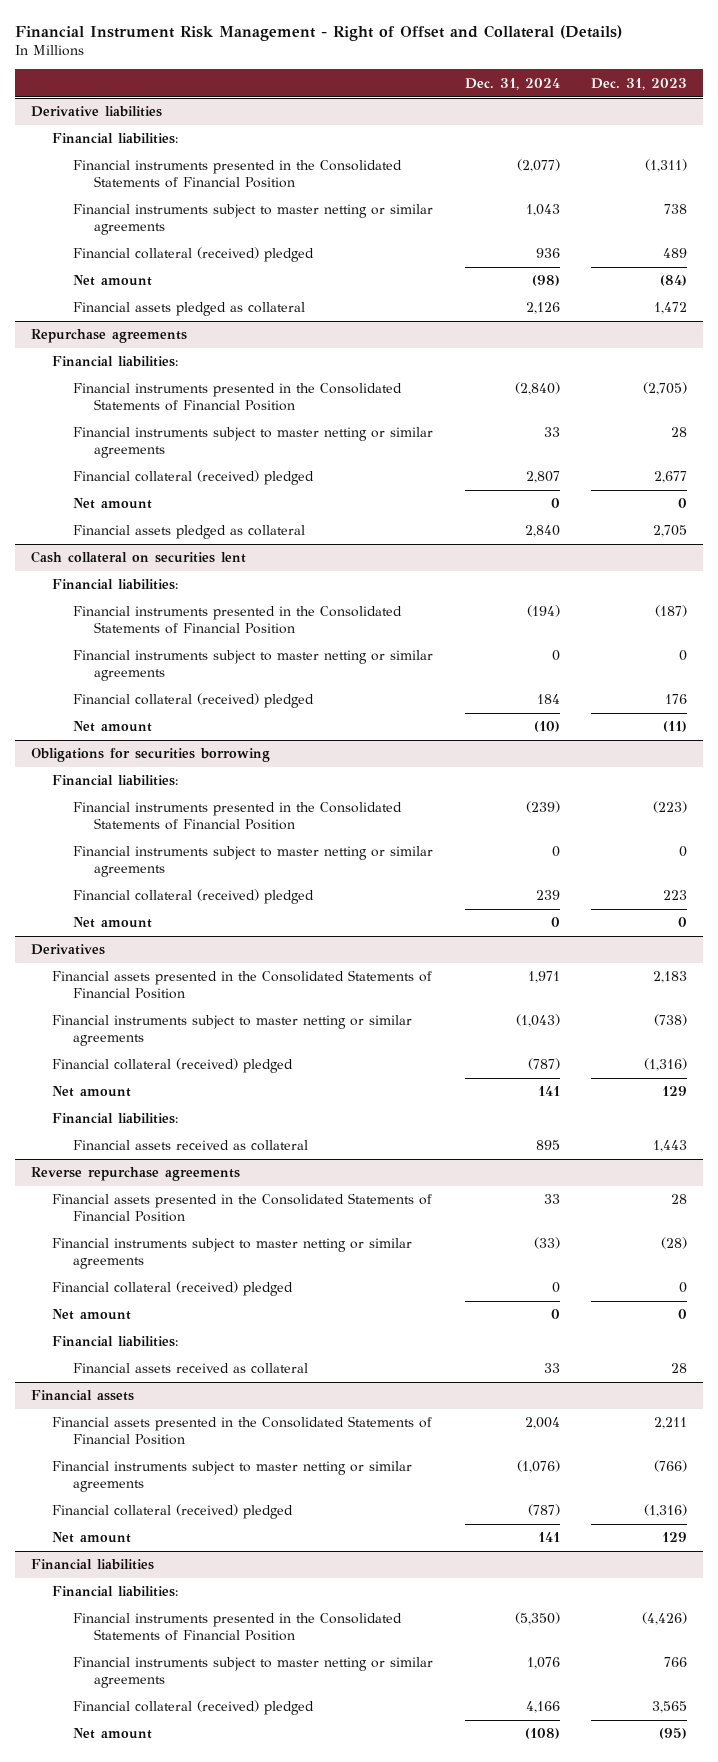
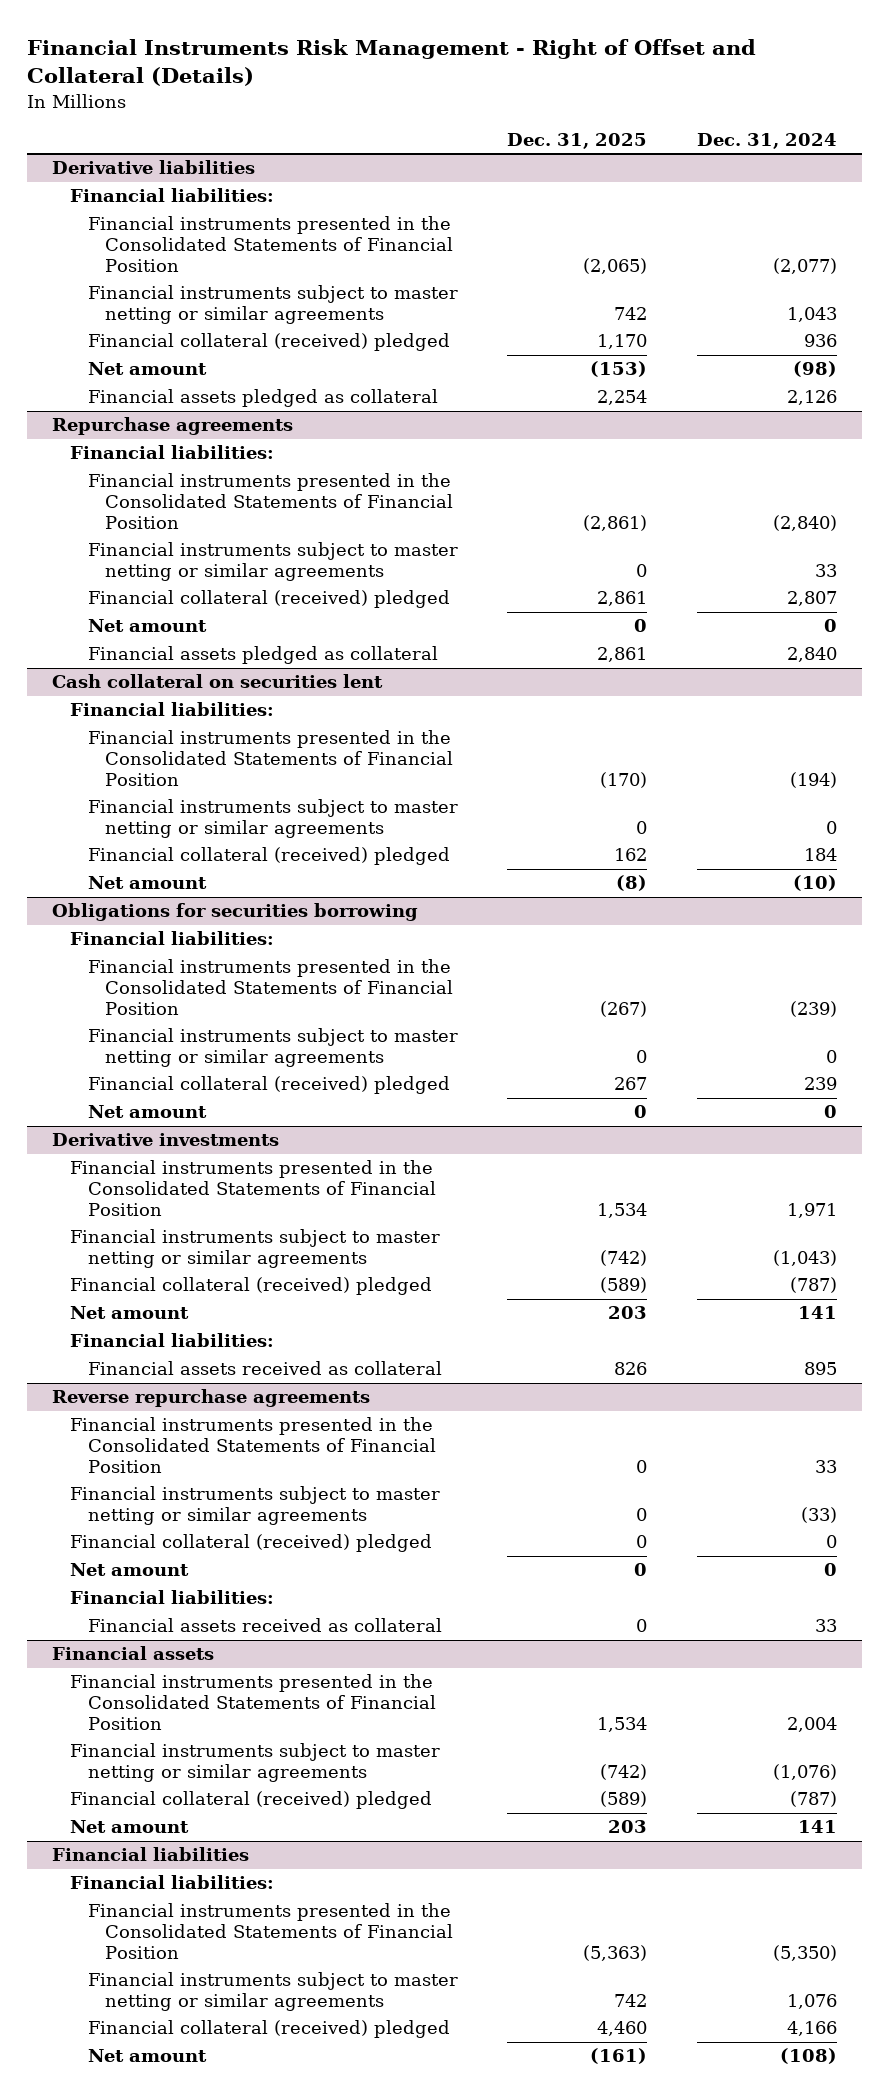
- Financial Instrument Risk Management - Right of Offset and Collateral (Details)
+ Financial Instruments Risk Management - Right of Offset and Collateral (Details)
- | Dec. 31, 2024 | Dec. 31, 2023
+ | Dec. 31, 2025 | Dec. 31, 2024
- Derivatives
- Financial assets presented in the Consolidated Statements of Financial Position | 1,971 | 2,183
+ Derivative investments
+ Financial instruments presented in the Consolidated Statements of Financial Position | 1,534 | 1,971
@ Reverse repurchase agreements
- Financial assets presented in the Consolidated Statements of Financial Position | 33 | 28
+ Financial instruments presented in the Consolidated Statements of Financial Position | 0 | 33
@ Financial assets
- Financial assets presented in the Consolidated Statements of Financial Position | 2,004 | 2,211
+ Financial instruments presented in the Consolidated Statements of Financial Position | 1,534 | 2,004

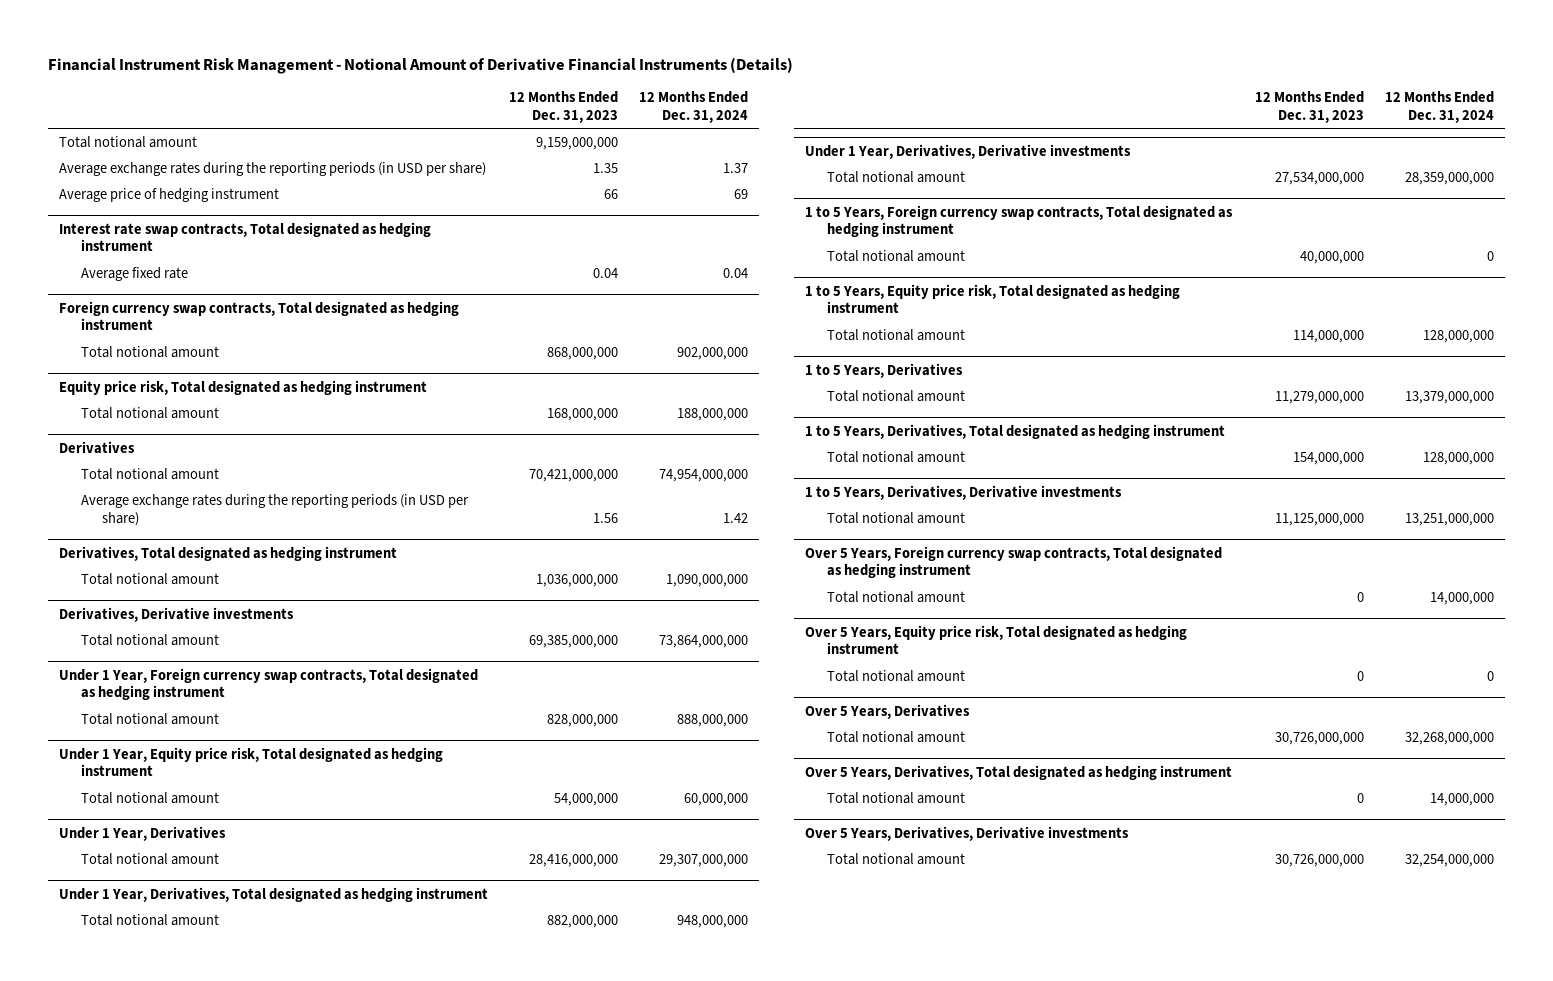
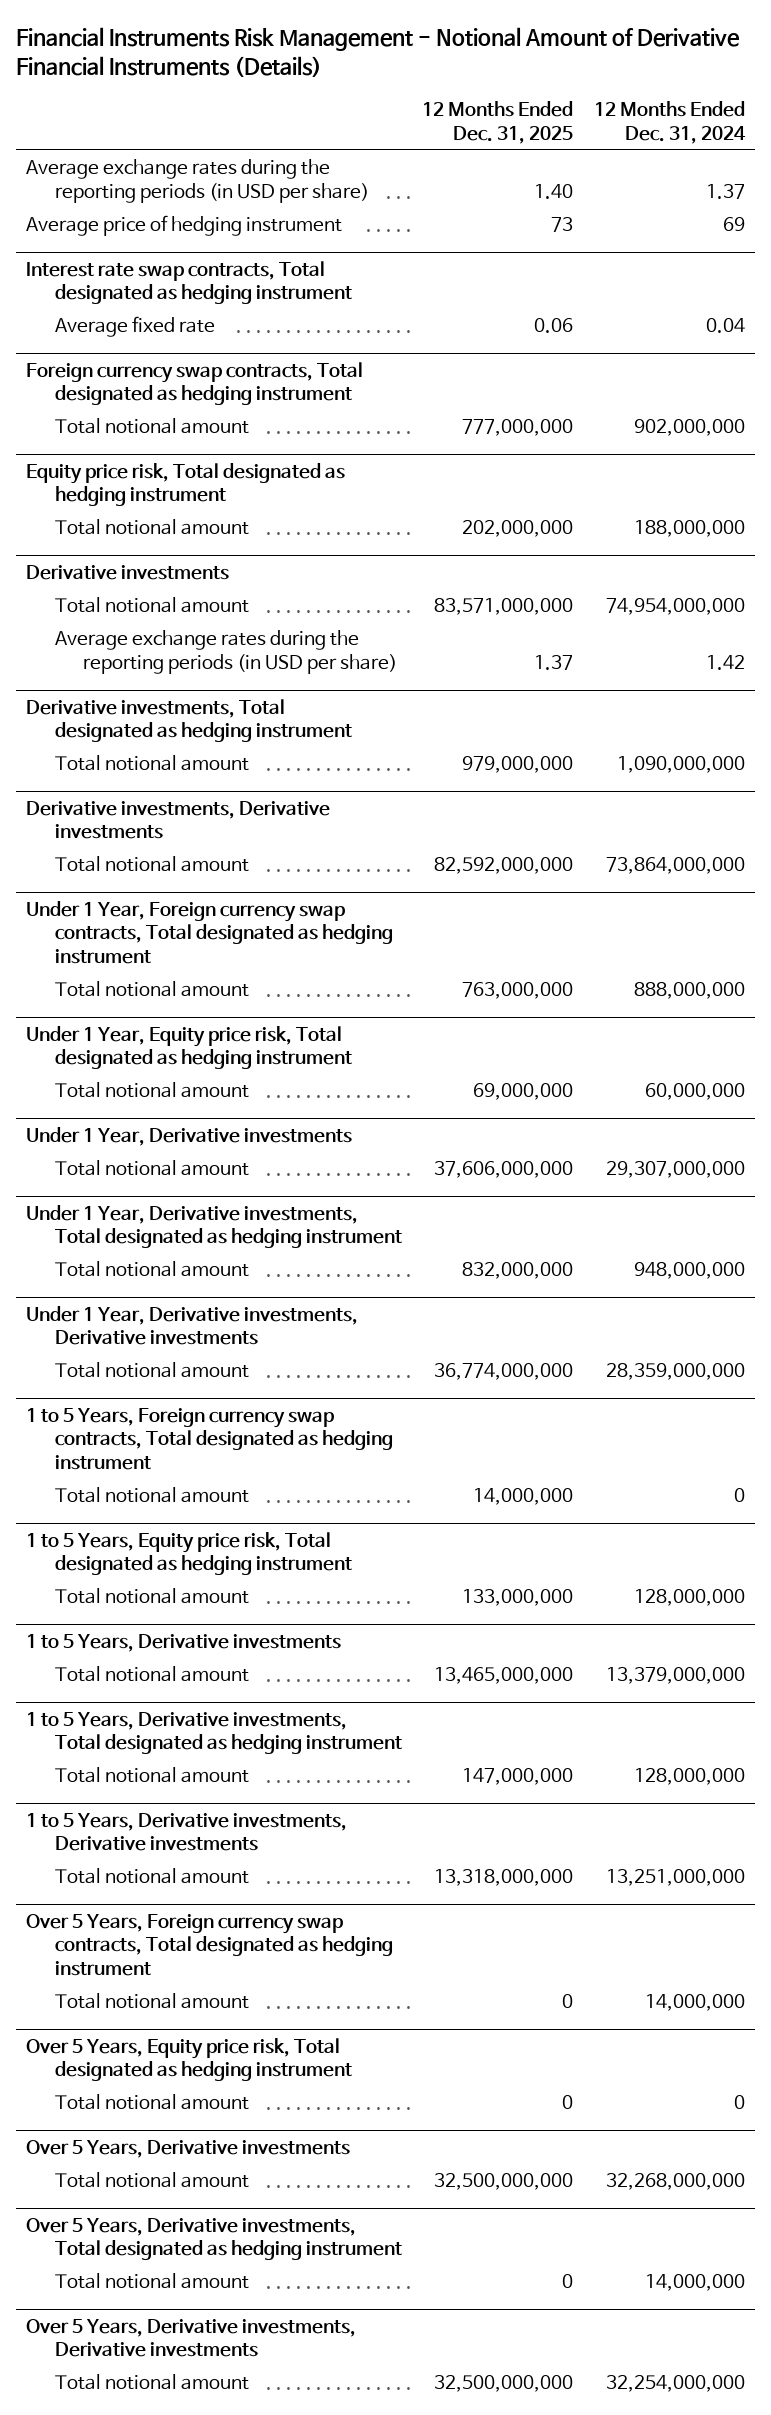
- Financial Instrument Risk Management - Notional Amount of Derivative Financial Instruments (Details)
+ Financial Instruments Risk Management - Notional Amount of Derivative Financial Instruments (Details)
- | 12 Months Ended Dec. 31, 2023 | 12 Months Ended Dec. 31, 2024
+ | 12 Months Ended Dec. 31, 2025 | 12 Months Ended Dec. 31, 2024
- Total notional amount | 9,159,000,000 |
- Derivatives
+ Derivative investments
- Derivatives, Total designated as hedging instrument
+ Derivative investments, Total designated as hedging instrument
- Derivatives, Derivative investments
+ Derivative investments, Derivative investments
- Under 1 Year, Derivatives
+ Under 1 Year, Derivative investments
- Under 1 Year, Derivatives, Total designated as hedging instrument
+ Under 1 Year, Derivative investments, Total designated as hedging instrument
- Under 1 Year, Derivatives, Derivative investments
+ Under 1 Year, Derivative investments, Derivative investments
- 1 to 5 Years, Derivatives
+ 1 to 5 Years, Derivative investments
- 1 to 5 Years, Derivatives, Total designated as hedging instrument
+ 1 to 5 Years, Derivative investments, Total designated as hedging instrument
- 1 to 5 Years, Derivatives, Derivative investments
+ 1 to 5 Years, Derivative investments, Derivative investments
- Over 5 Years, Derivatives
+ Over 5 Years, Derivative investments
- Over 5 Years, Derivatives, Total designated as hedging instrument
+ Over 5 Years, Derivative investments, Total designated as hedging instrument
- Over 5 Years, Derivatives, Derivative investments
+ Over 5 Years, Derivative investments, Derivative investments

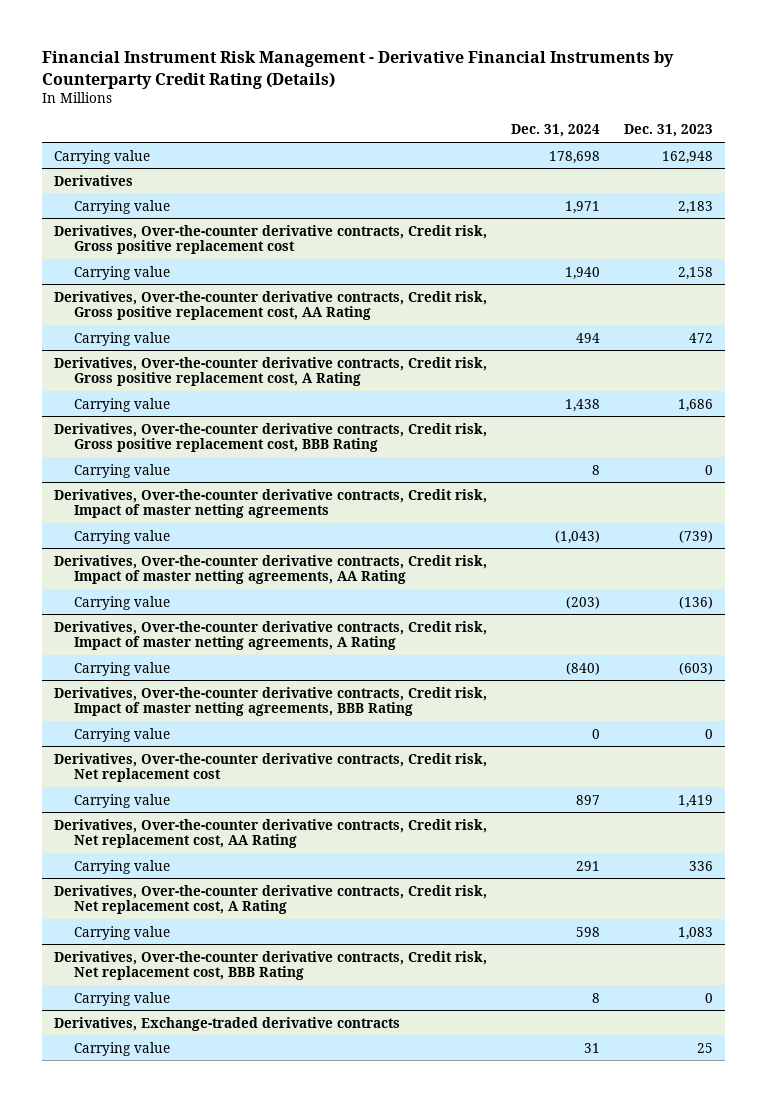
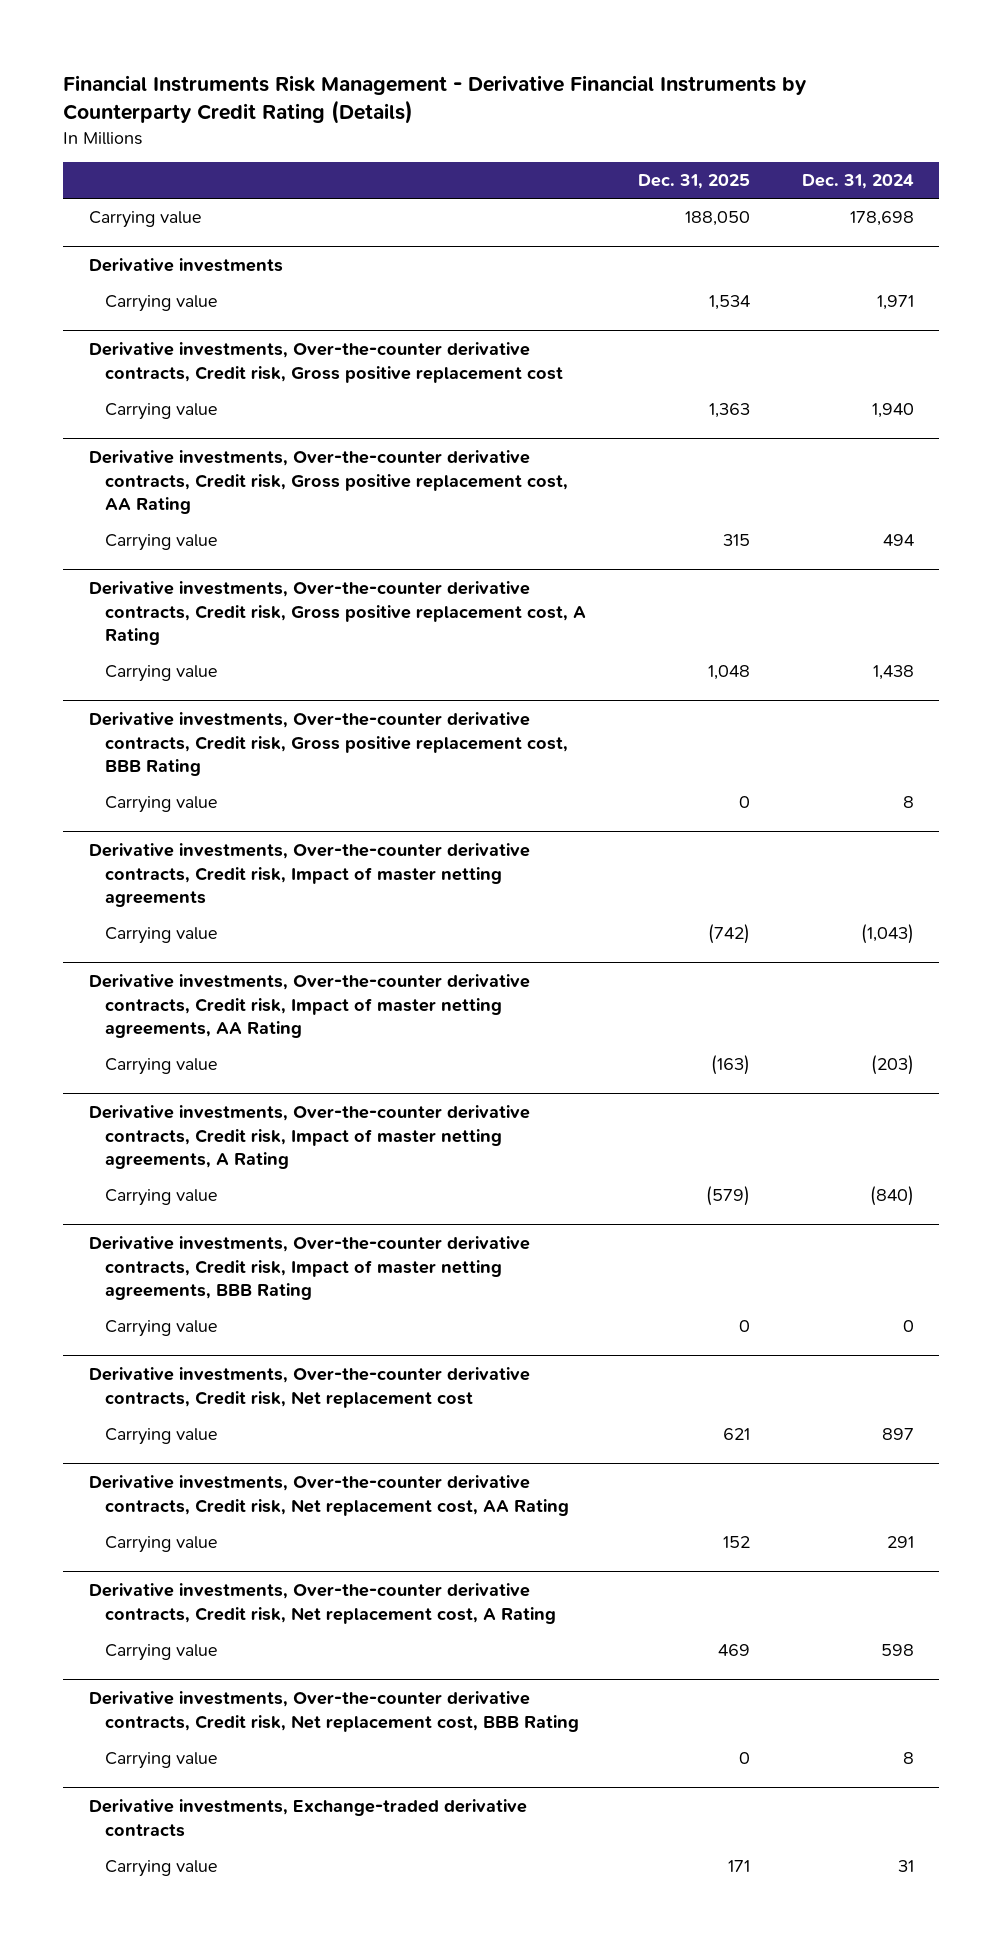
- Financial Instrument Risk Management - Derivative Financial Instruments by Counterparty Credit Rating (Details)
+ Financial Instruments Risk Management - Derivative Financial Instruments by Counterparty Credit Rating (Details)
- | Dec. 31, 2024 | Dec. 31, 2023
+ | Dec. 31, 2025 | Dec. 31, 2024
- Derivatives
+ Derivative investments
- Derivatives, Over-the-counter derivative contracts, Credit risk, Gross positive replacement cost
+ Derivative investments, Over-the-counter derivative contracts, Credit risk, Gross positive replacement cost
- Derivatives, Over-the-counter derivative contracts, Credit risk, Gross positive replacement cost, AA Rating
+ Derivative investments, Over-the-counter derivative contracts, Credit risk, Gross positive replacement cost, AA Rating
- Derivatives, Over-the-counter derivative contracts, Credit risk, Gross positive replacement cost, A Rating
+ Derivative investments, Over-the-counter derivative contracts, Credit risk, Gross positive replacement cost, A Rating
- Derivatives, Over-the-counter derivative contracts, Credit risk, Gross positive replacement cost, BBB Rating
+ Derivative investments, Over-the-counter derivative contracts, Credit risk, Gross positive replacement cost, BBB Rating
- Derivatives, Over-the-counter derivative contracts, Credit risk, Impact of master netting agreements
+ Derivative investments, Over-the-counter derivative contracts, Credit risk, Impact of master netting agreements
- Derivatives, Over-the-counter derivative contracts, Credit risk, Impact of master netting agreements, AA Rating
+ Derivative investments, Over-the-counter derivative contracts, Credit risk, Impact of master netting agreements, AA Rating
- Derivatives, Over-the-counter derivative contracts, Credit risk, Impact of master netting agreements, A Rating
+ Derivative investments, Over-the-counter derivative contracts, Credit risk, Impact of master netting agreements, A Rating
- Derivatives, Over-the-counter derivative contracts, Credit risk, Impact of master netting agreements, BBB Rating
+ Derivative investments, Over-the-counter derivative contracts, Credit risk, Impact of master netting agreements, BBB Rating
- Derivatives, Over-the-counter derivative contracts, Credit risk, Net replacement cost
+ Derivative investments, Over-the-counter derivative contracts, Credit risk, Net replacement cost
- Derivatives, Over-the-counter derivative contracts, Credit risk, Net replacement cost, AA Rating
+ Derivative investments, Over-the-counter derivative contracts, Credit risk, Net replacement cost, AA Rating
- Derivatives, Over-the-counter derivative contracts, Credit risk, Net replacement cost, A Rating
+ Derivative investments, Over-the-counter derivative contracts, Credit risk, Net replacement cost, A Rating
- Derivatives, Over-the-counter derivative contracts, Credit risk, Net replacement cost, BBB Rating
+ Derivative investments, Over-the-counter derivative contracts, Credit risk, Net replacement cost, BBB Rating
- Derivatives, Exchange-traded derivative contracts
+ Derivative investments, Exchange-traded derivative contracts

